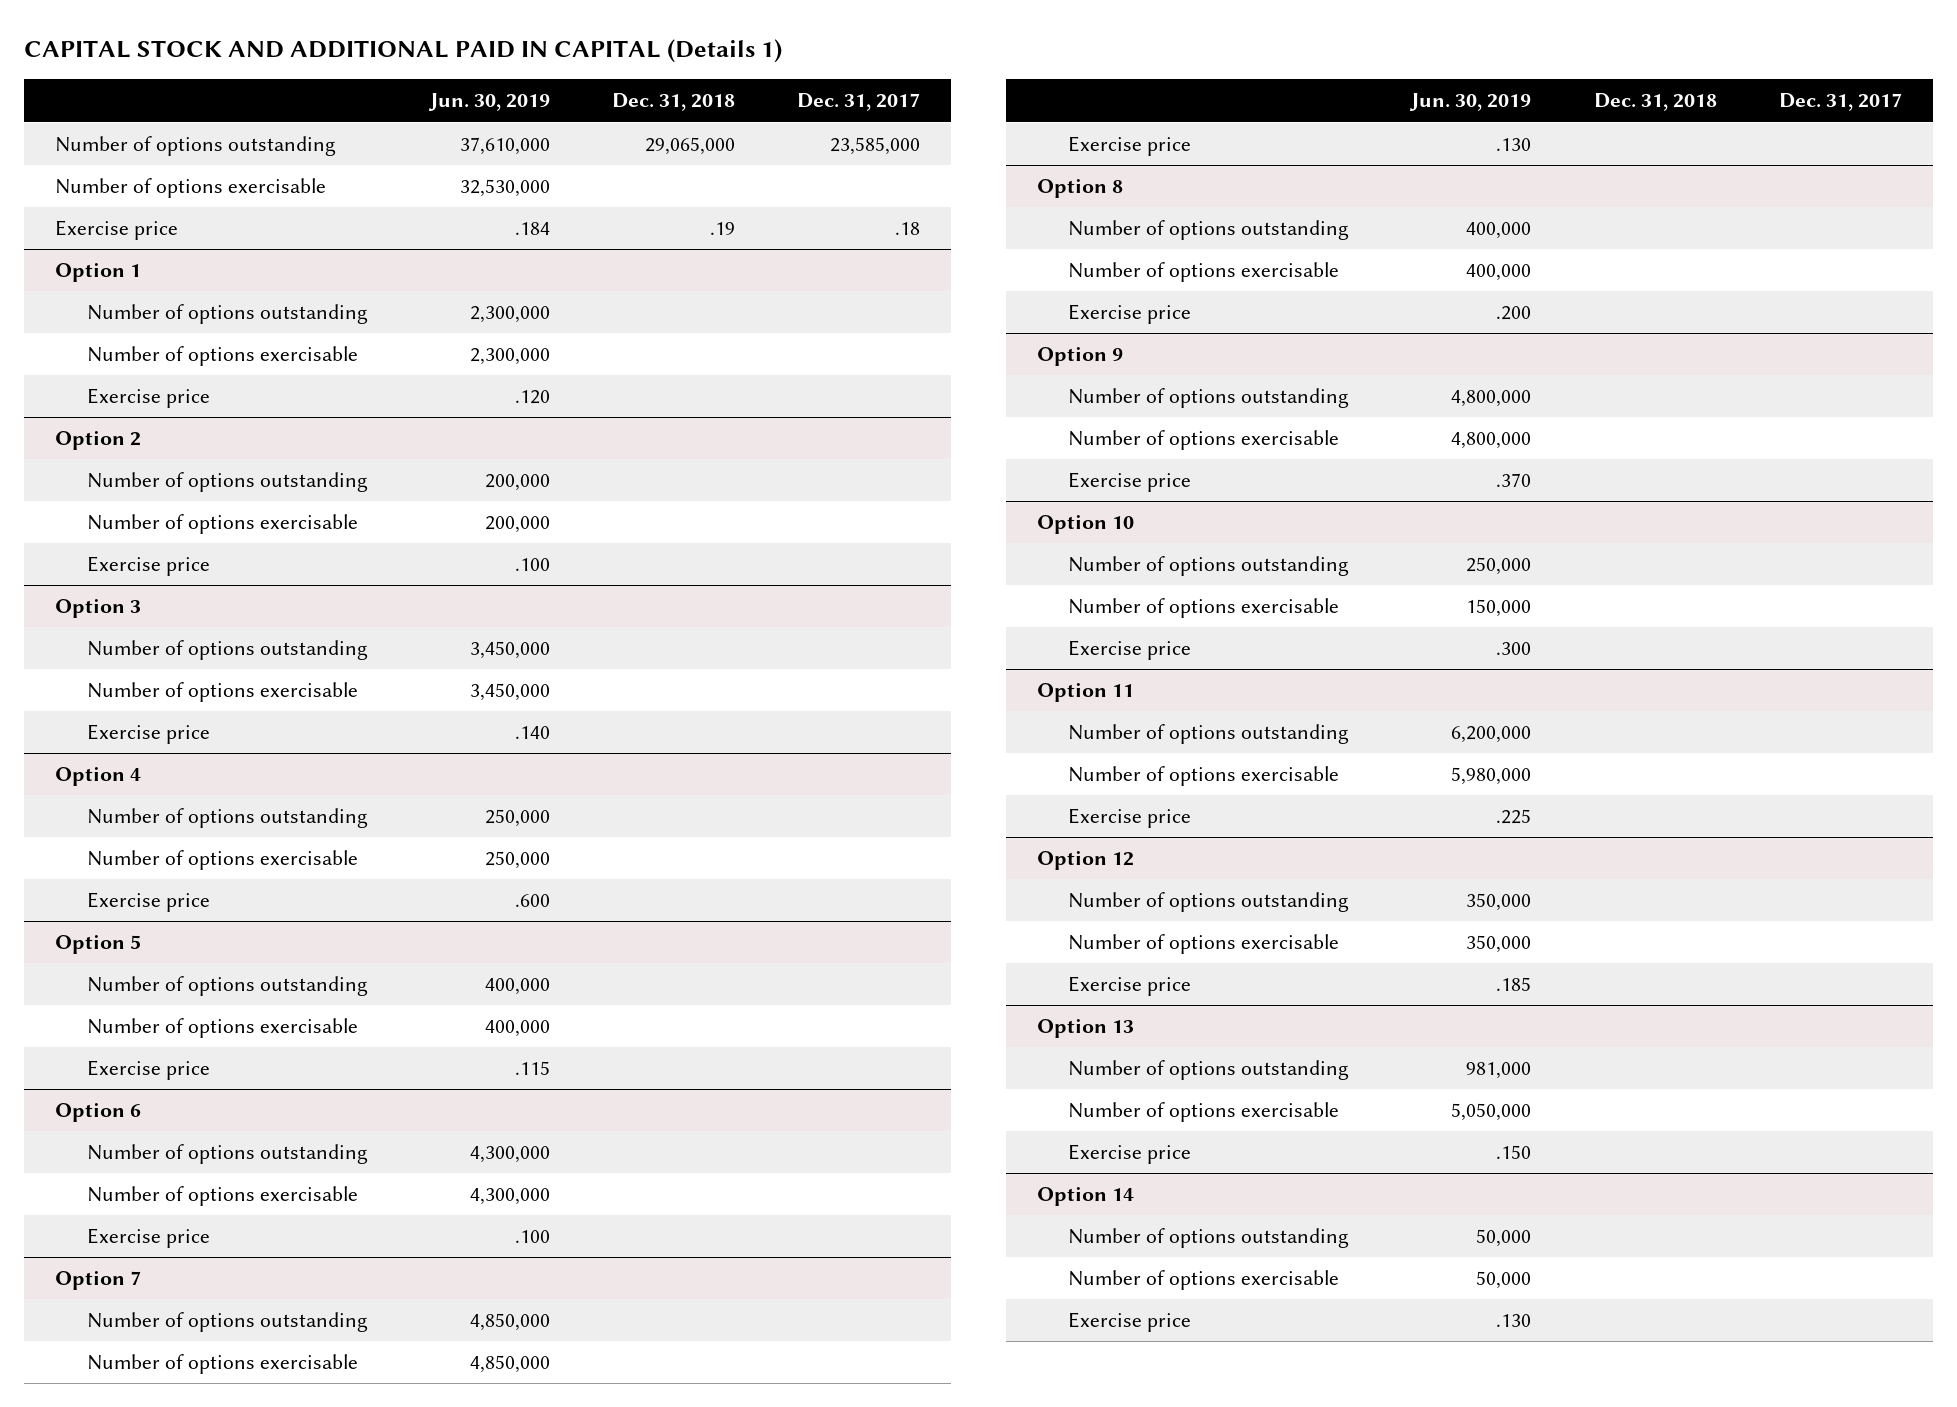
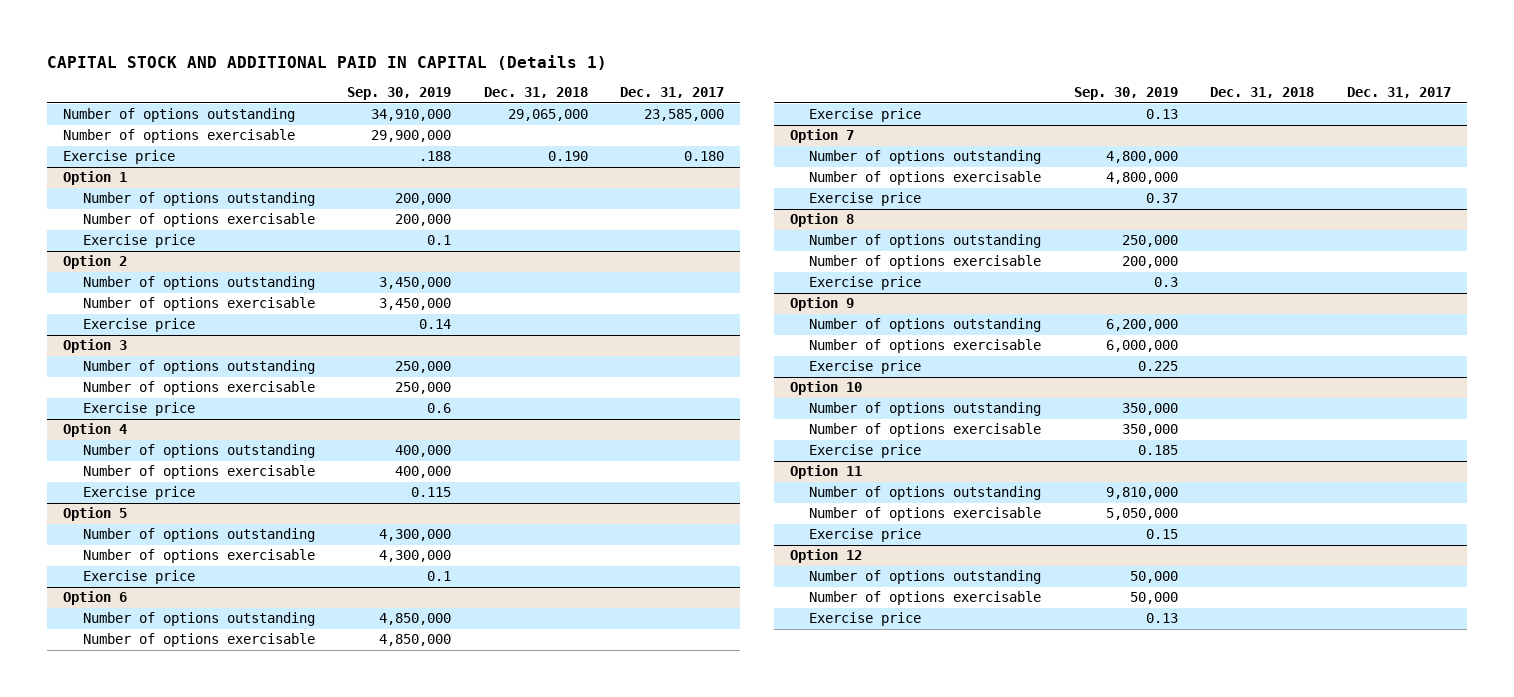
- | Jun. 30, 2019 | Dec. 31, 2018 | Dec. 31, 2017
+ | Sep. 30, 2019 | Dec. 31, 2018 | Dec. 31, 2017
- Exercise price | .184 | .19 | .18
+ Exercise price | .188 | 0.190 | 0.180
- Option 13
- Number of options outstanding | 981,000 | |
- Number of options exercisable | 5,050,000 | |
- Exercise price | .150 | |
- Option 14
- Number of options outstanding | 50,000 | |
- Number of options exercisable | 50,000 | |
- Exercise price | .130 | |

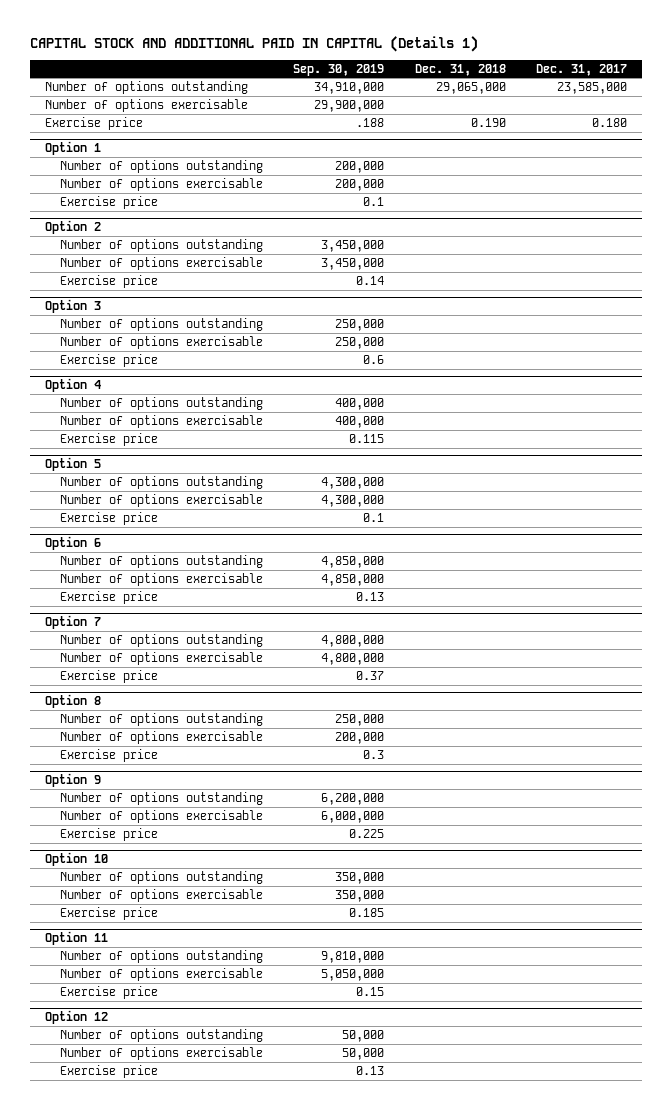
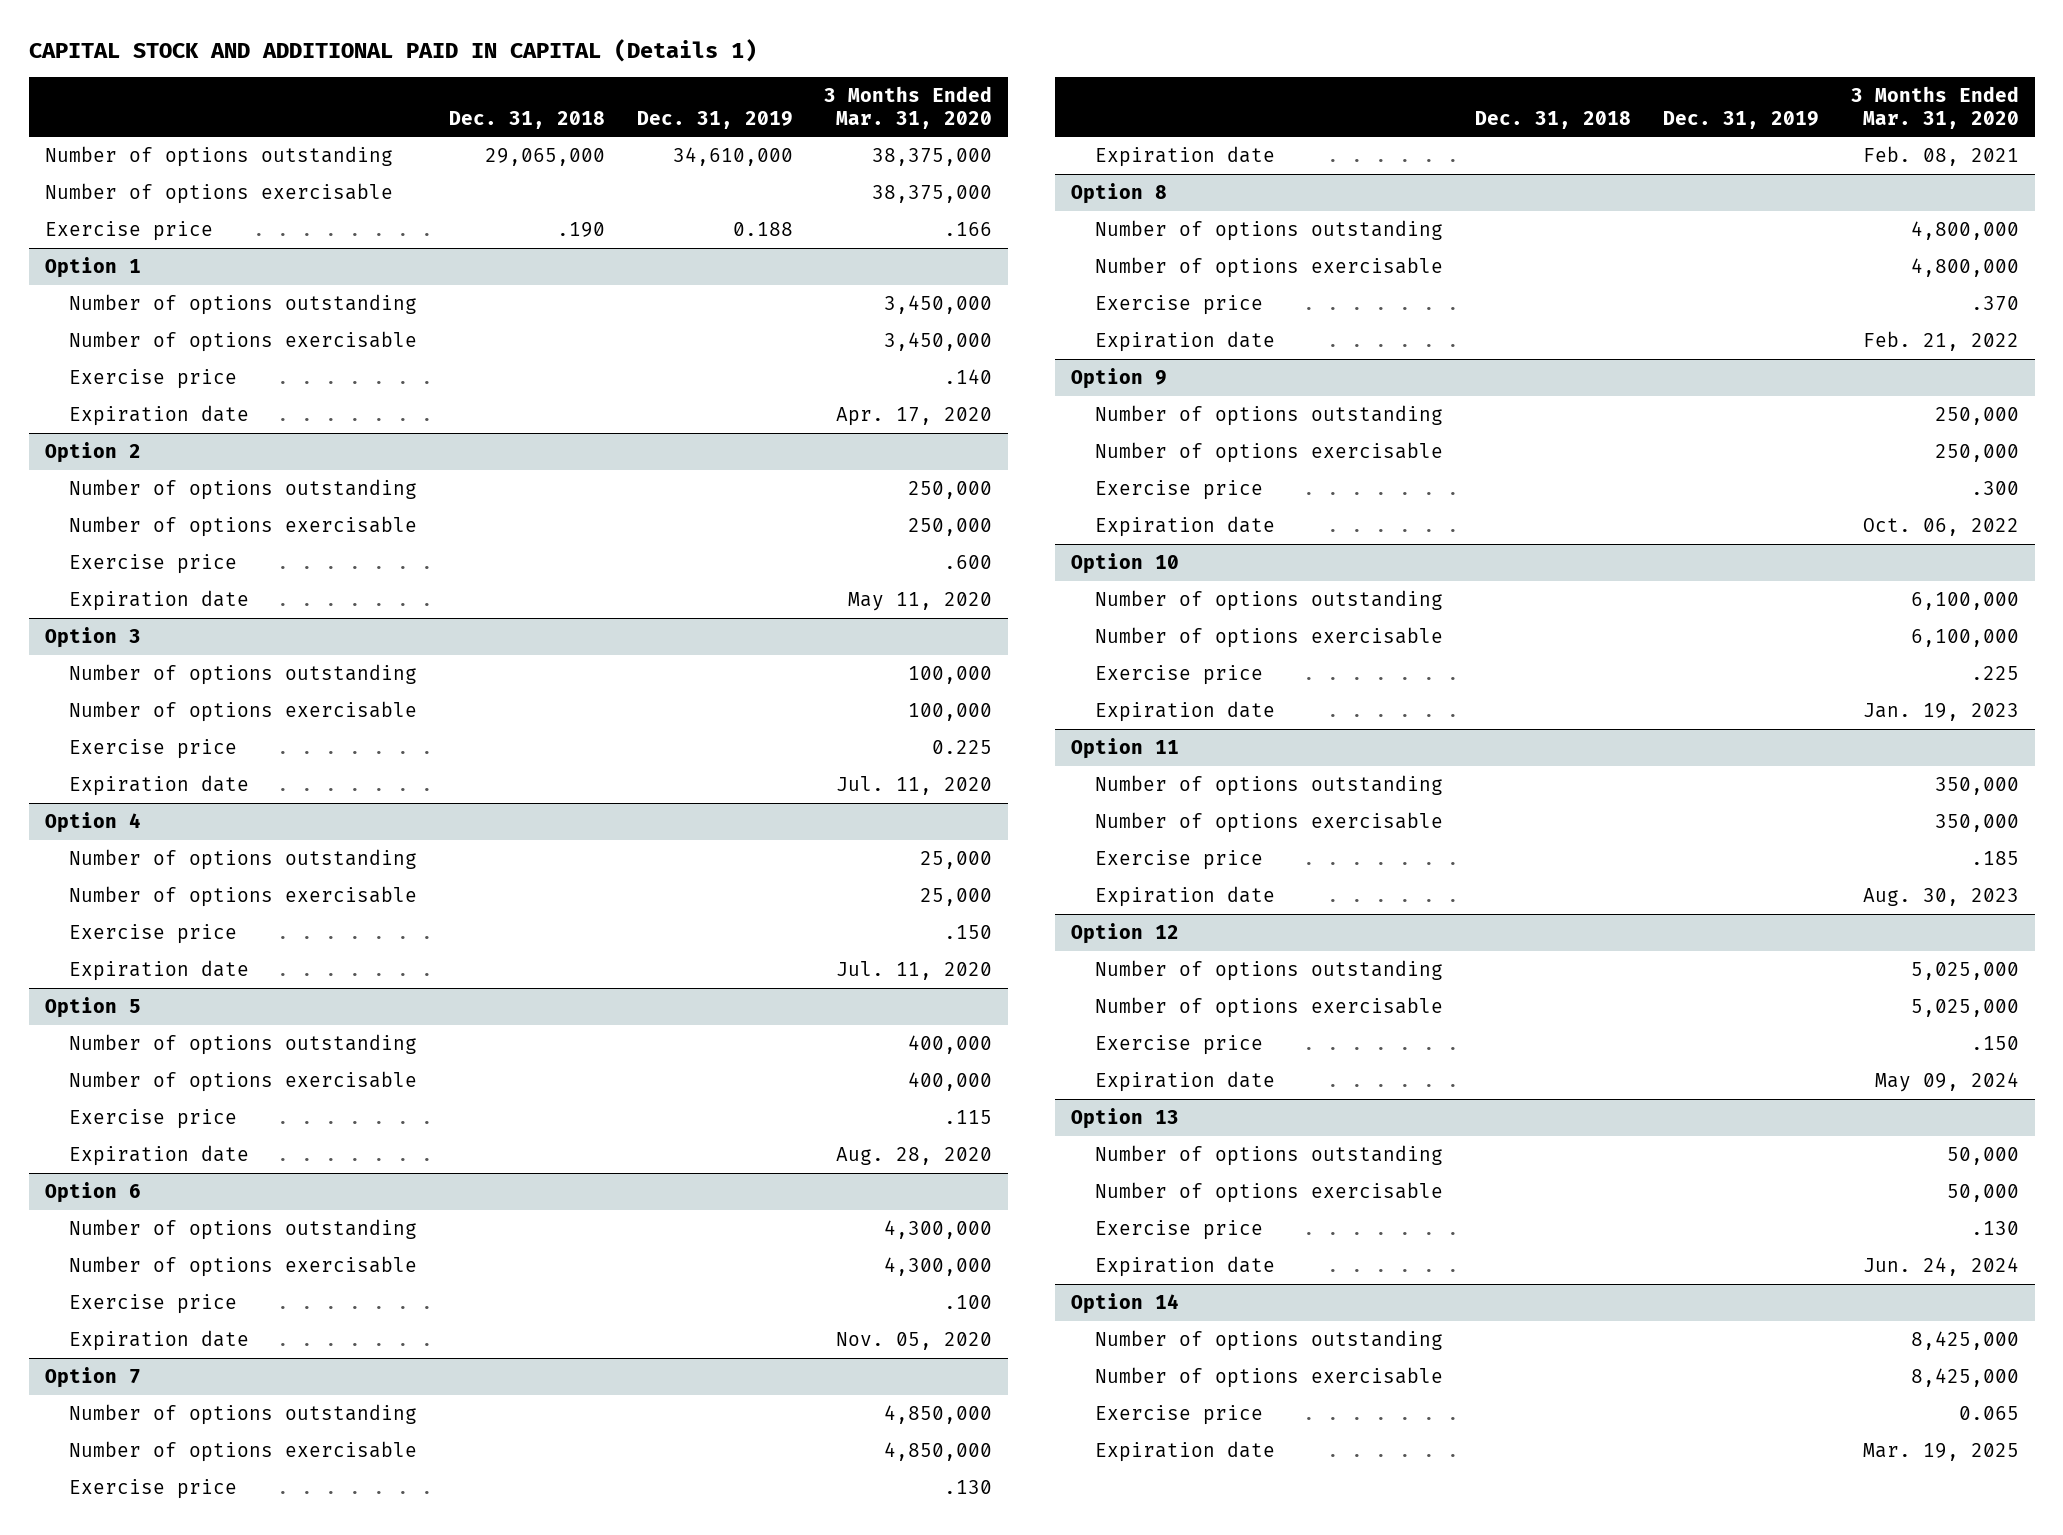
- | Sep. 30, 2019 | Dec. 31, 2018 | Dec. 31, 2017
+ | Dec. 31, 2018 | Dec. 31, 2019 | 3 Months Ended Mar. 31, 2020
- Exercise price | .188 | 0.190 | 0.180
+ Exercise price | .190 | 0.188 | .166
@ Option 1
+ Expiration date | | | Apr. 17, 2020
@ Option 2
+ Expiration date | | | May 11, 2020
@ Option 3
+ Expiration date | | | Jul. 11, 2020
@ Option 4
+ Expiration date | | | Jul. 11, 2020
@ Option 5
+ Expiration date | | | Aug. 28, 2020
@ Option 6
+ Expiration date | | | Nov. 05, 2020
@ Option 7
+ Expiration date | | | Feb. 08, 2021
@ Option 8
+ Expiration date | | | Feb. 21, 2022
@ Option 9
+ Expiration date | | | Oct. 06, 2022
@ Option 10
+ Expiration date | | | Jan. 19, 2023
@ Option 11
+ Expiration date | | | Aug. 30, 2023
@ Option 12
+ Expiration date | | | May 09, 2024
+ Option 13
+ Number of options outstanding | | | 50,000
+ Number of options exercisable | | | 50,000
+ Exercise price | | | .130
+ Expiration date | | | Jun. 24, 2024
+ Option 14
+ Number of options outstanding | | | 8,425,000
+ Number of options exercisable | | | 8,425,000
+ Exercise price | | | 0.065
+ Expiration date | | | Mar. 19, 2025

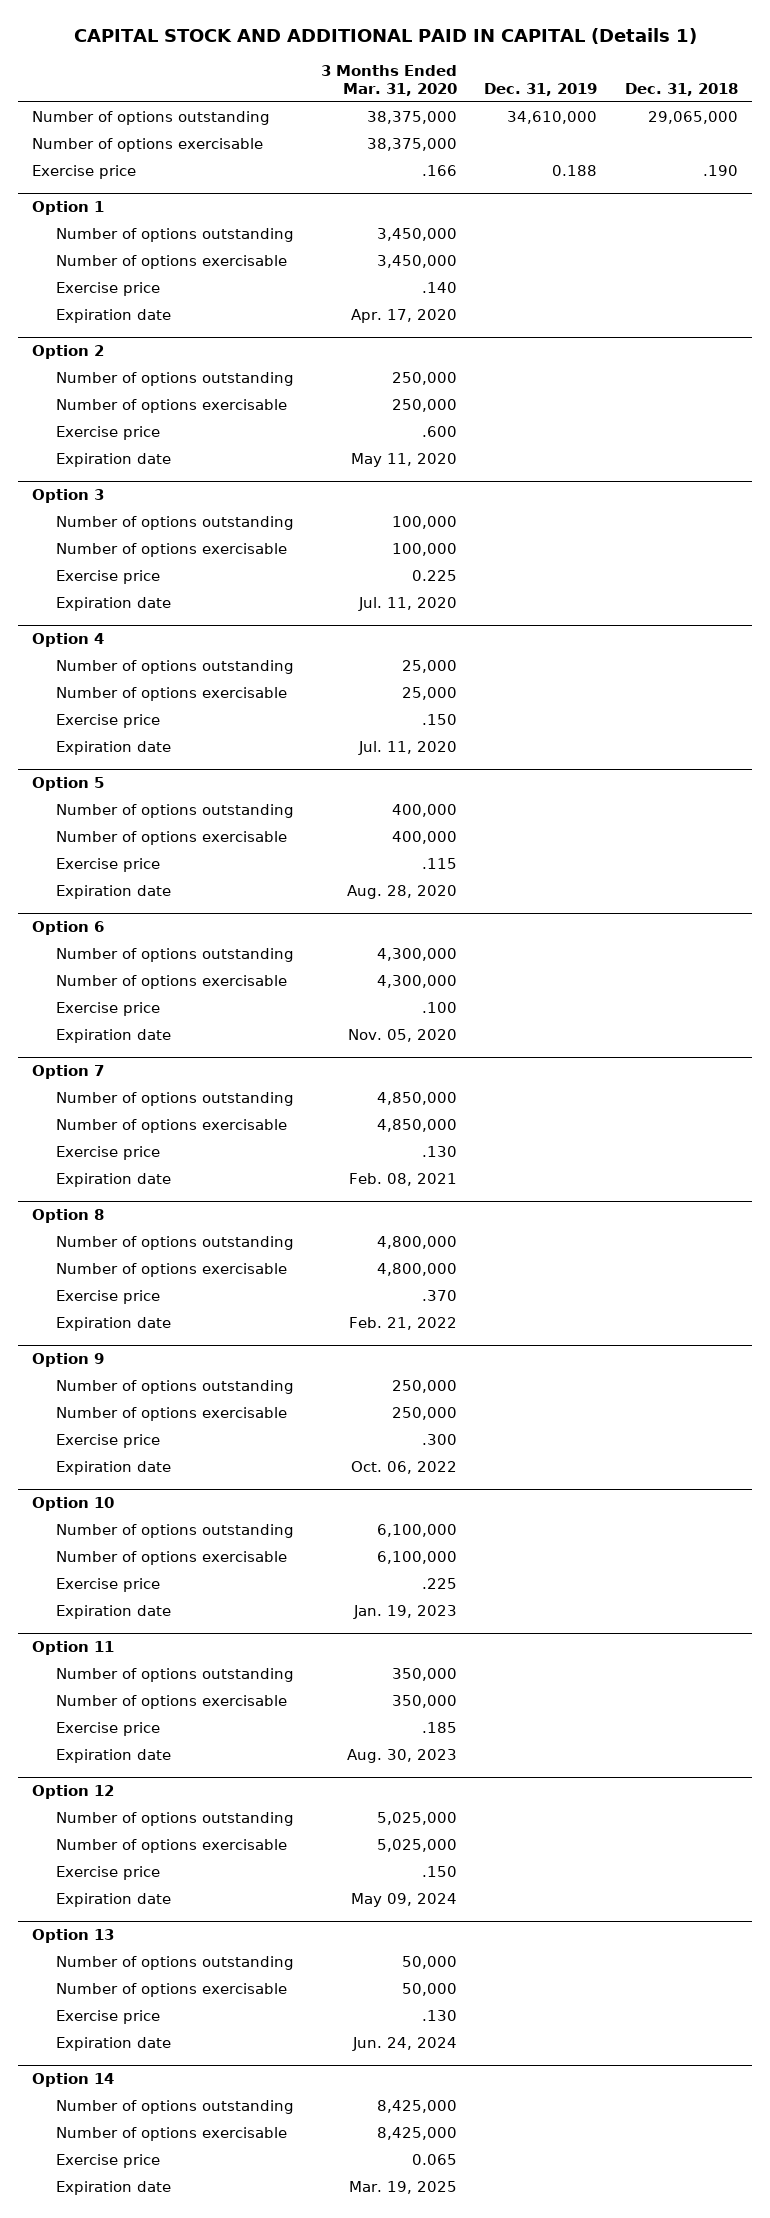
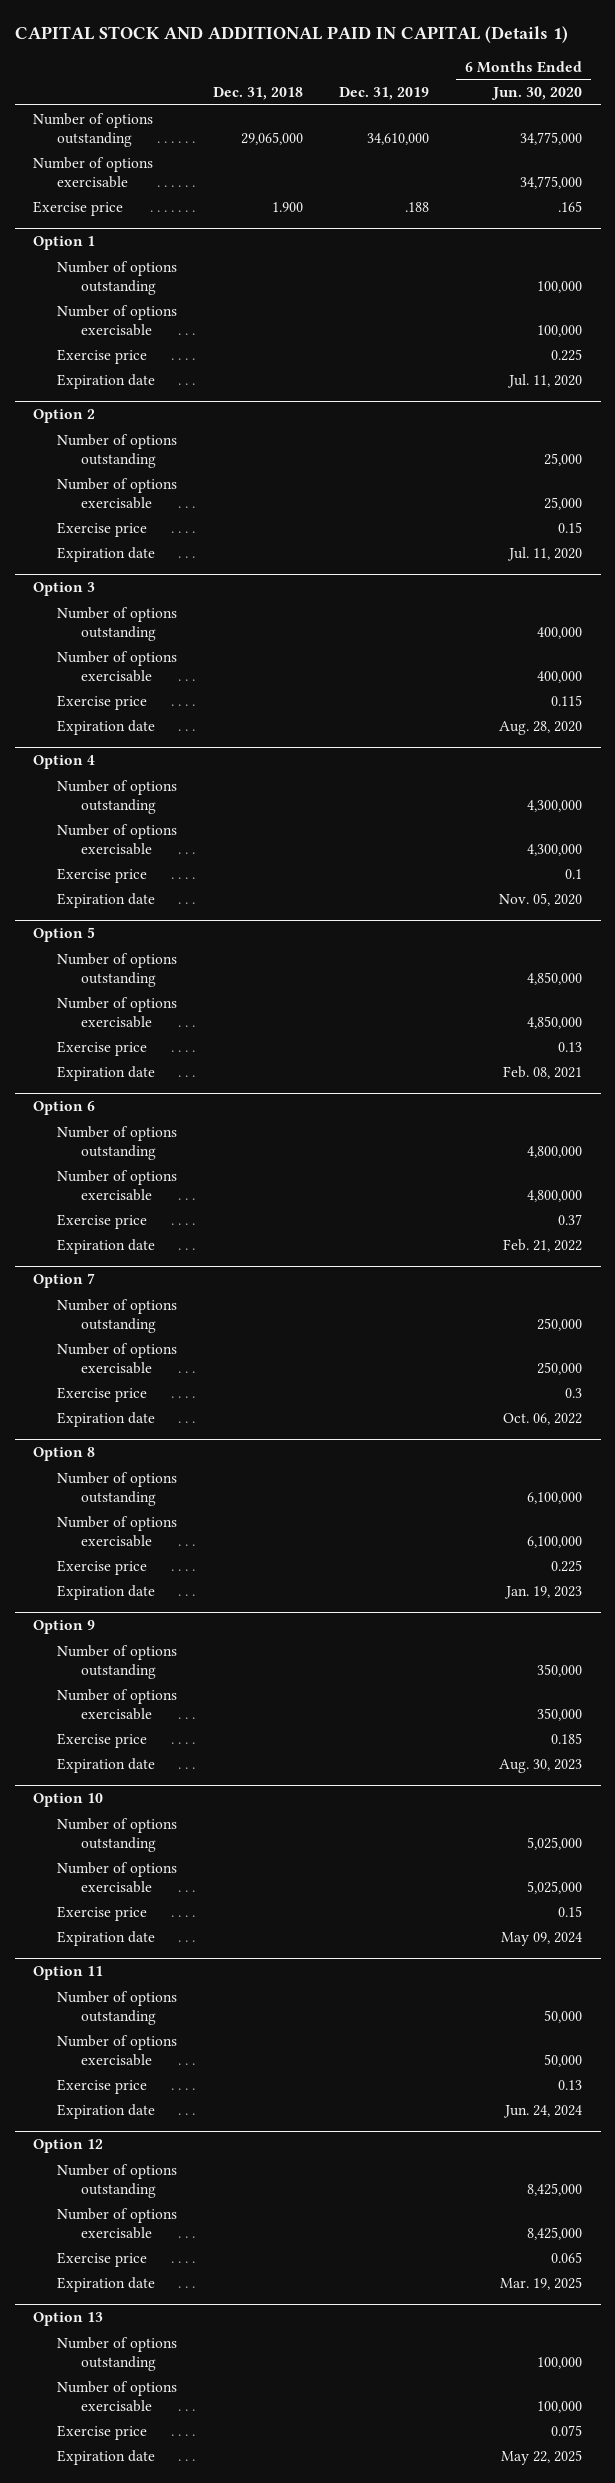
- | 3 Months Ended Mar. 31, 2020 | Dec. 31, 2019 | Dec. 31, 2018
+ | Dec. 31, 2018 | Dec. 31, 2019 | 6 Months Ended Jun. 30, 2020
- Exercise price | .166 | 0.188 | .190
+ Exercise price | 1.900 | .188 | .165
- Option 14
- Number of options outstanding | 8,425,000 | |
- Number of options exercisable | 8,425,000 | |
- Exercise price | 0.065 | |
- Expiration date | Mar. 19, 2025 | |

